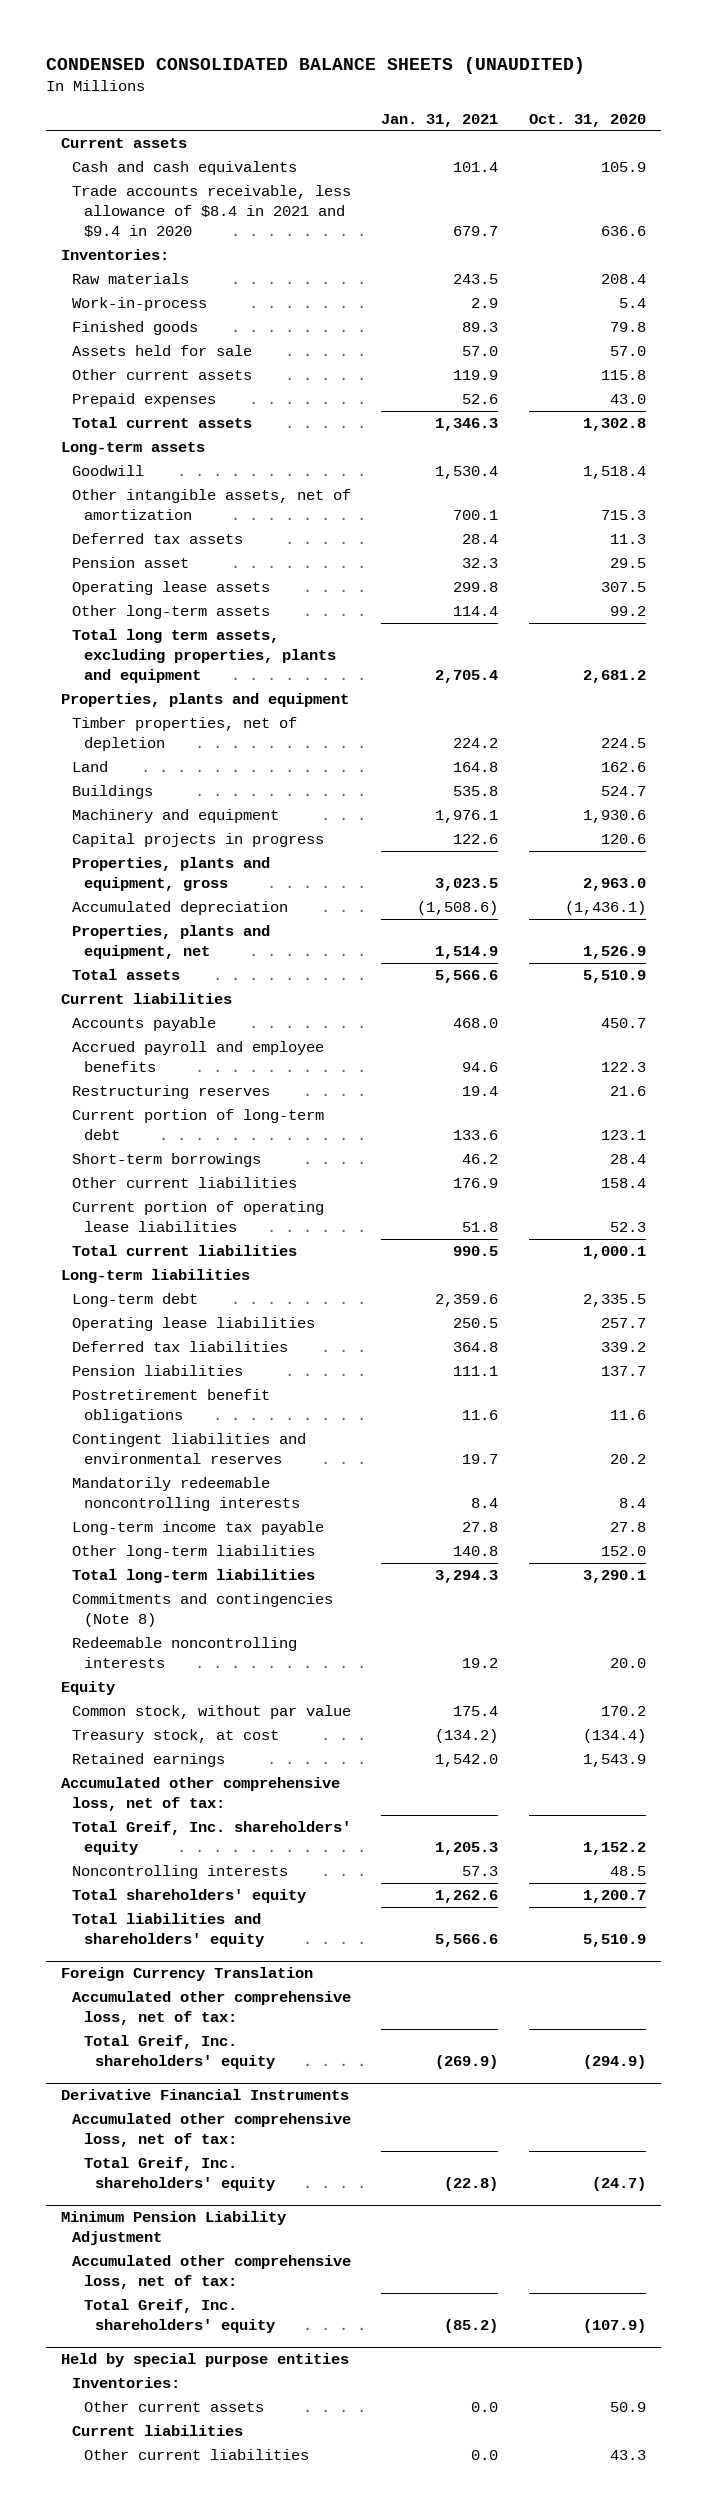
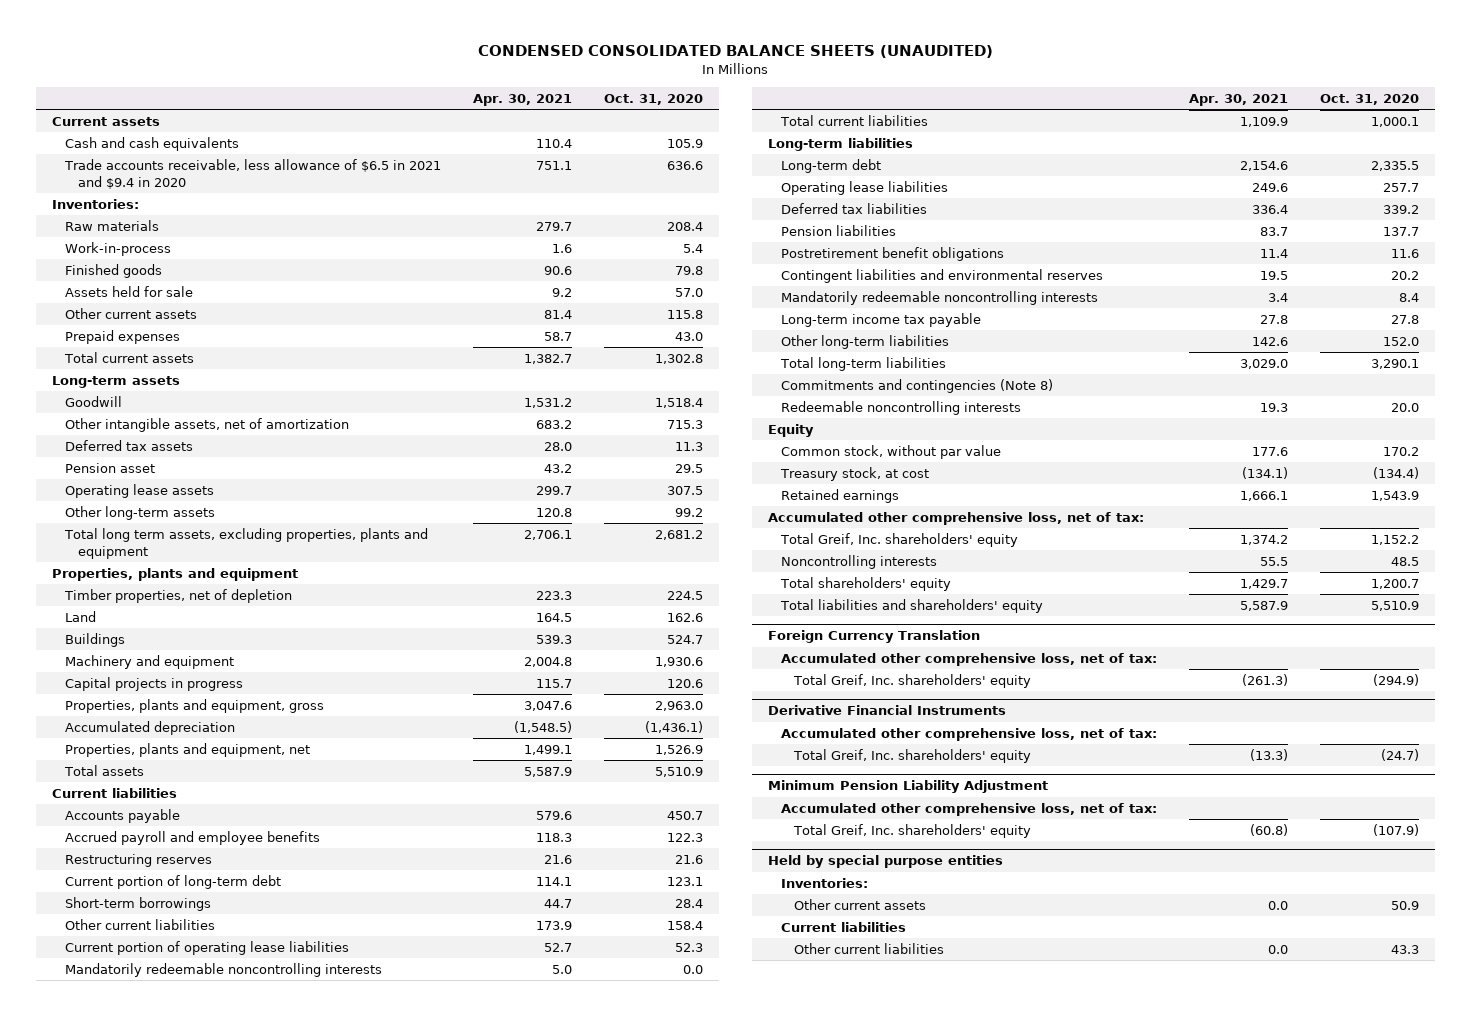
- | Jan. 31, 2021 | Oct. 31, 2020
+ | Apr. 30, 2021 | Oct. 31, 2020
- Trade accounts receivable, less allowance of $8.4 in 2021 and $9.4 in 2020 | 679.7 | 636.6
+ Trade accounts receivable, less allowance of $6.5 in 2021 and $9.4 in 2020 | 751.1 | 636.6
+ Mandatorily redeemable noncontrolling interests | 5.0 | 0.0

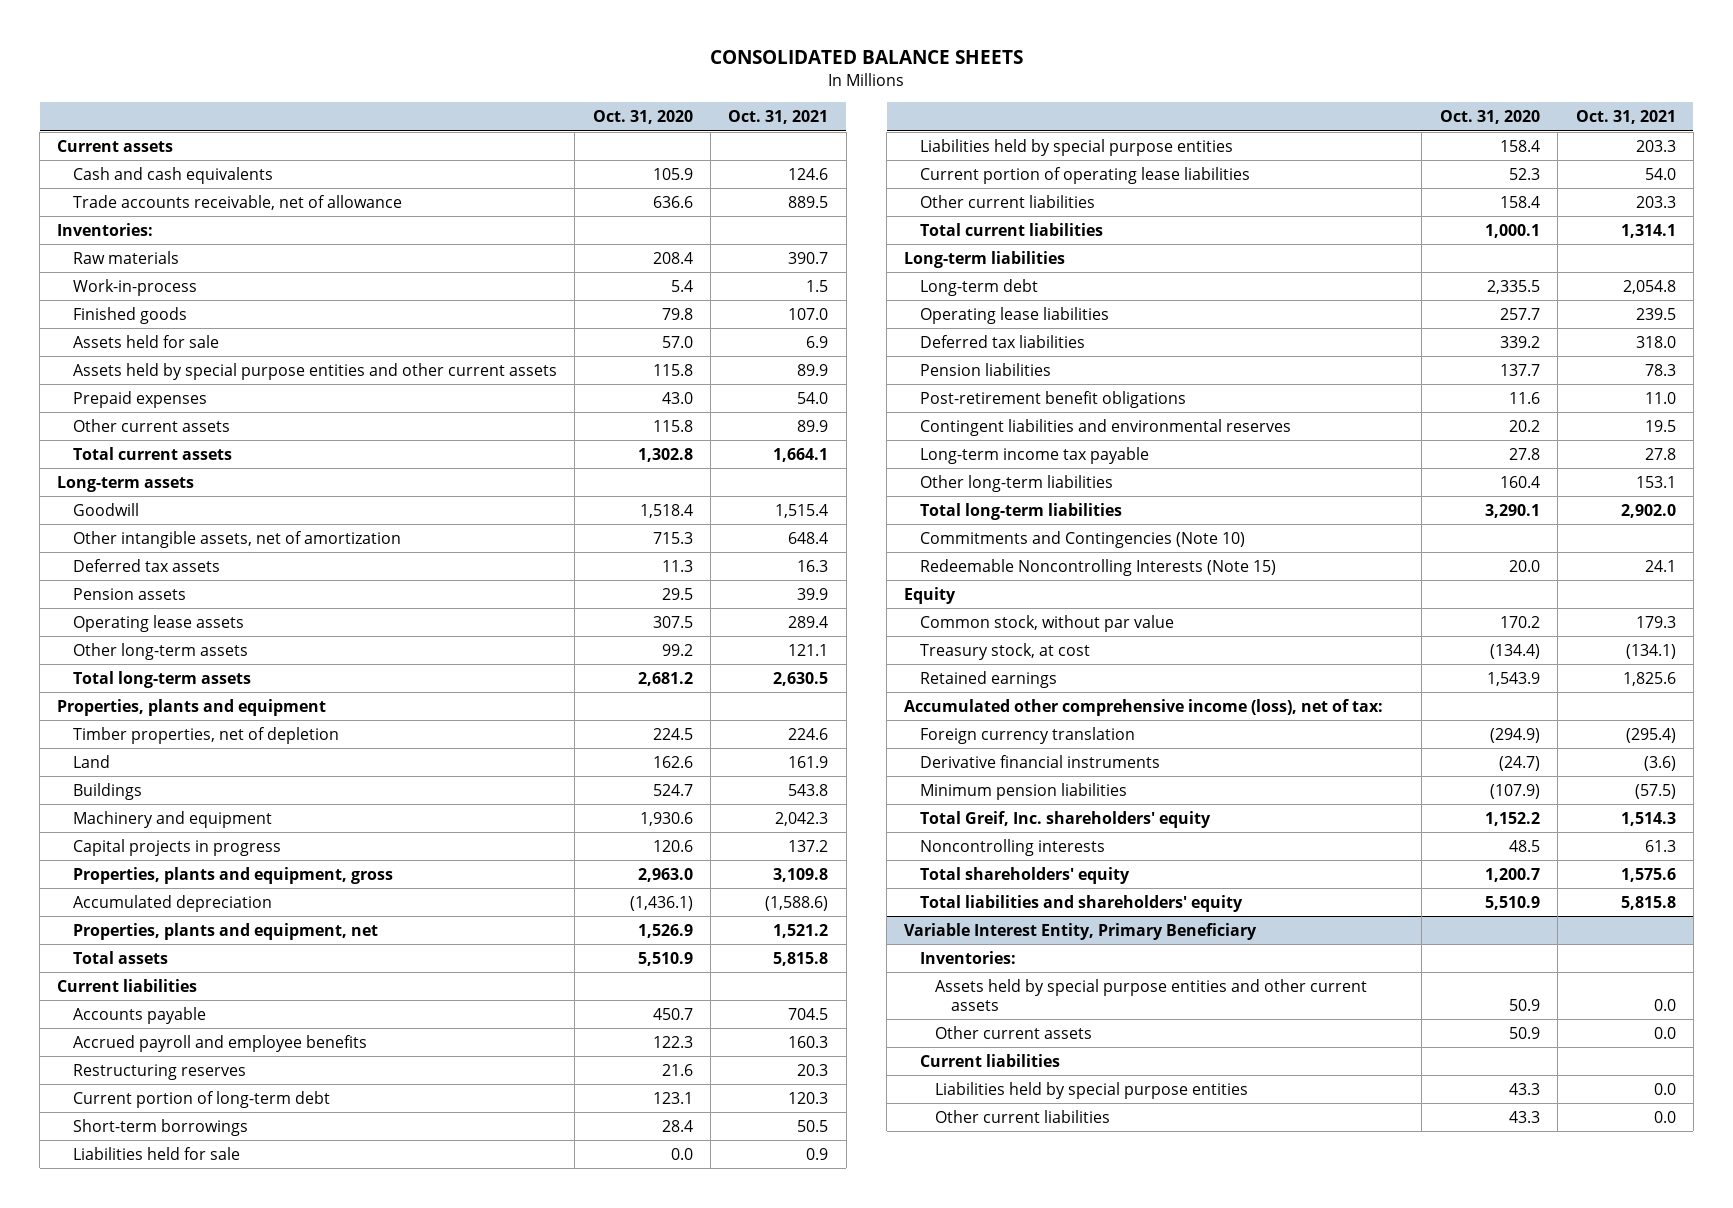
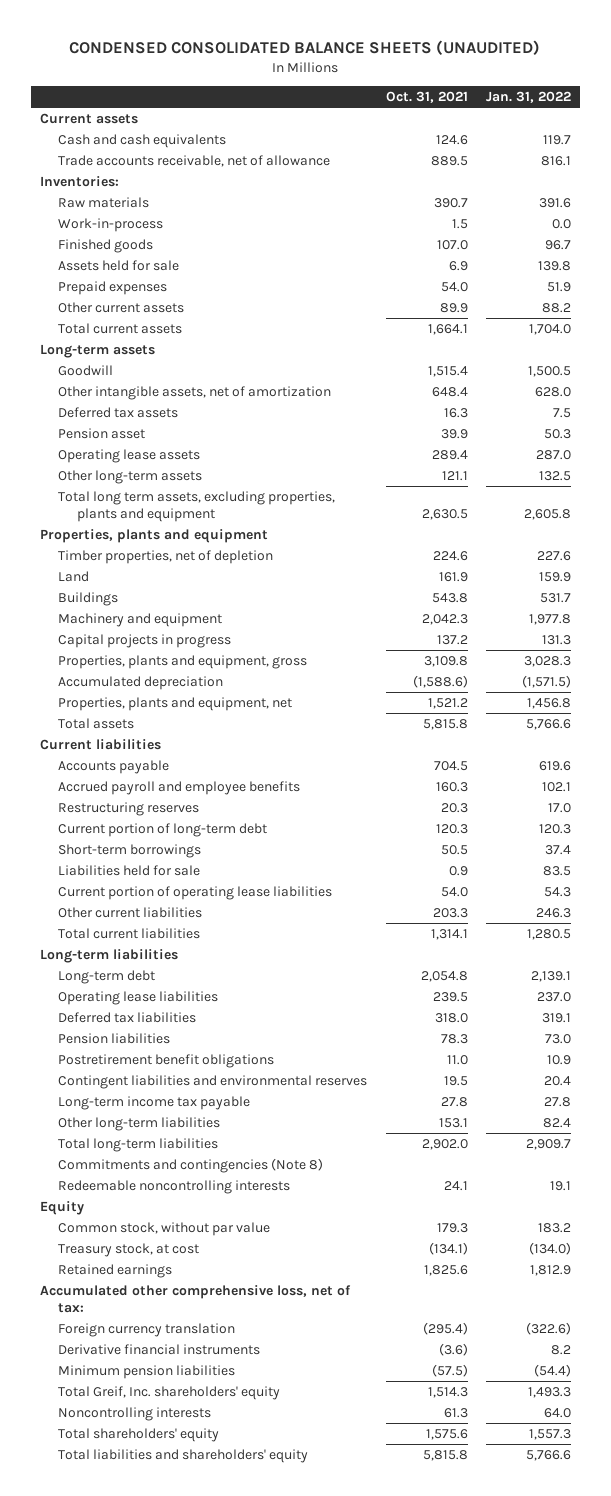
- CONSOLIDATED BALANCE SHEETS
+ CONDENSED CONSOLIDATED BALANCE SHEETS (UNAUDITED)
- | Oct. 31, 2020 | Oct. 31, 2021
+ | Oct. 31, 2021 | Jan. 31, 2022
- Assets held by special purpose entities and other current assets | 115.8 | 89.9
- Pension assets | 29.5 | 39.9
+ Pension asset | 39.9 | 50.3
- Total long-term assets | 2,681.2 | 2,630.5
+ Total long term assets, excluding properties, plants and equipment | 2,630.5 | 2,605.8
- Liabilities held by special purpose entities | 158.4 | 203.3
- Post-retirement benefit obligations | 11.6 | 11.0
+ Postretirement benefit obligations | 11.0 | 10.9
- Commitments and Contingencies (Note 10)
- Redeemable Noncontrolling Interests (Note 15) | 20.0 | 24.1
+ Commitments and contingencies (Note 8)
+ Redeemable noncontrolling interests | 24.1 | 19.1
- Accumulated other comprehensive income (loss), net of tax:
+ Accumulated other comprehensive loss, net of tax:
- Variable Interest Entity, Primary Beneficiary
- Inventories:
- Assets held by special purpose entities and other current assets | 50.9 | 0.0
- Other current assets | 50.9 | 0.0
- Current liabilities
- Liabilities held by special purpose entities | 43.3 | 0.0
- Other current liabilities | 43.3 | 0.0

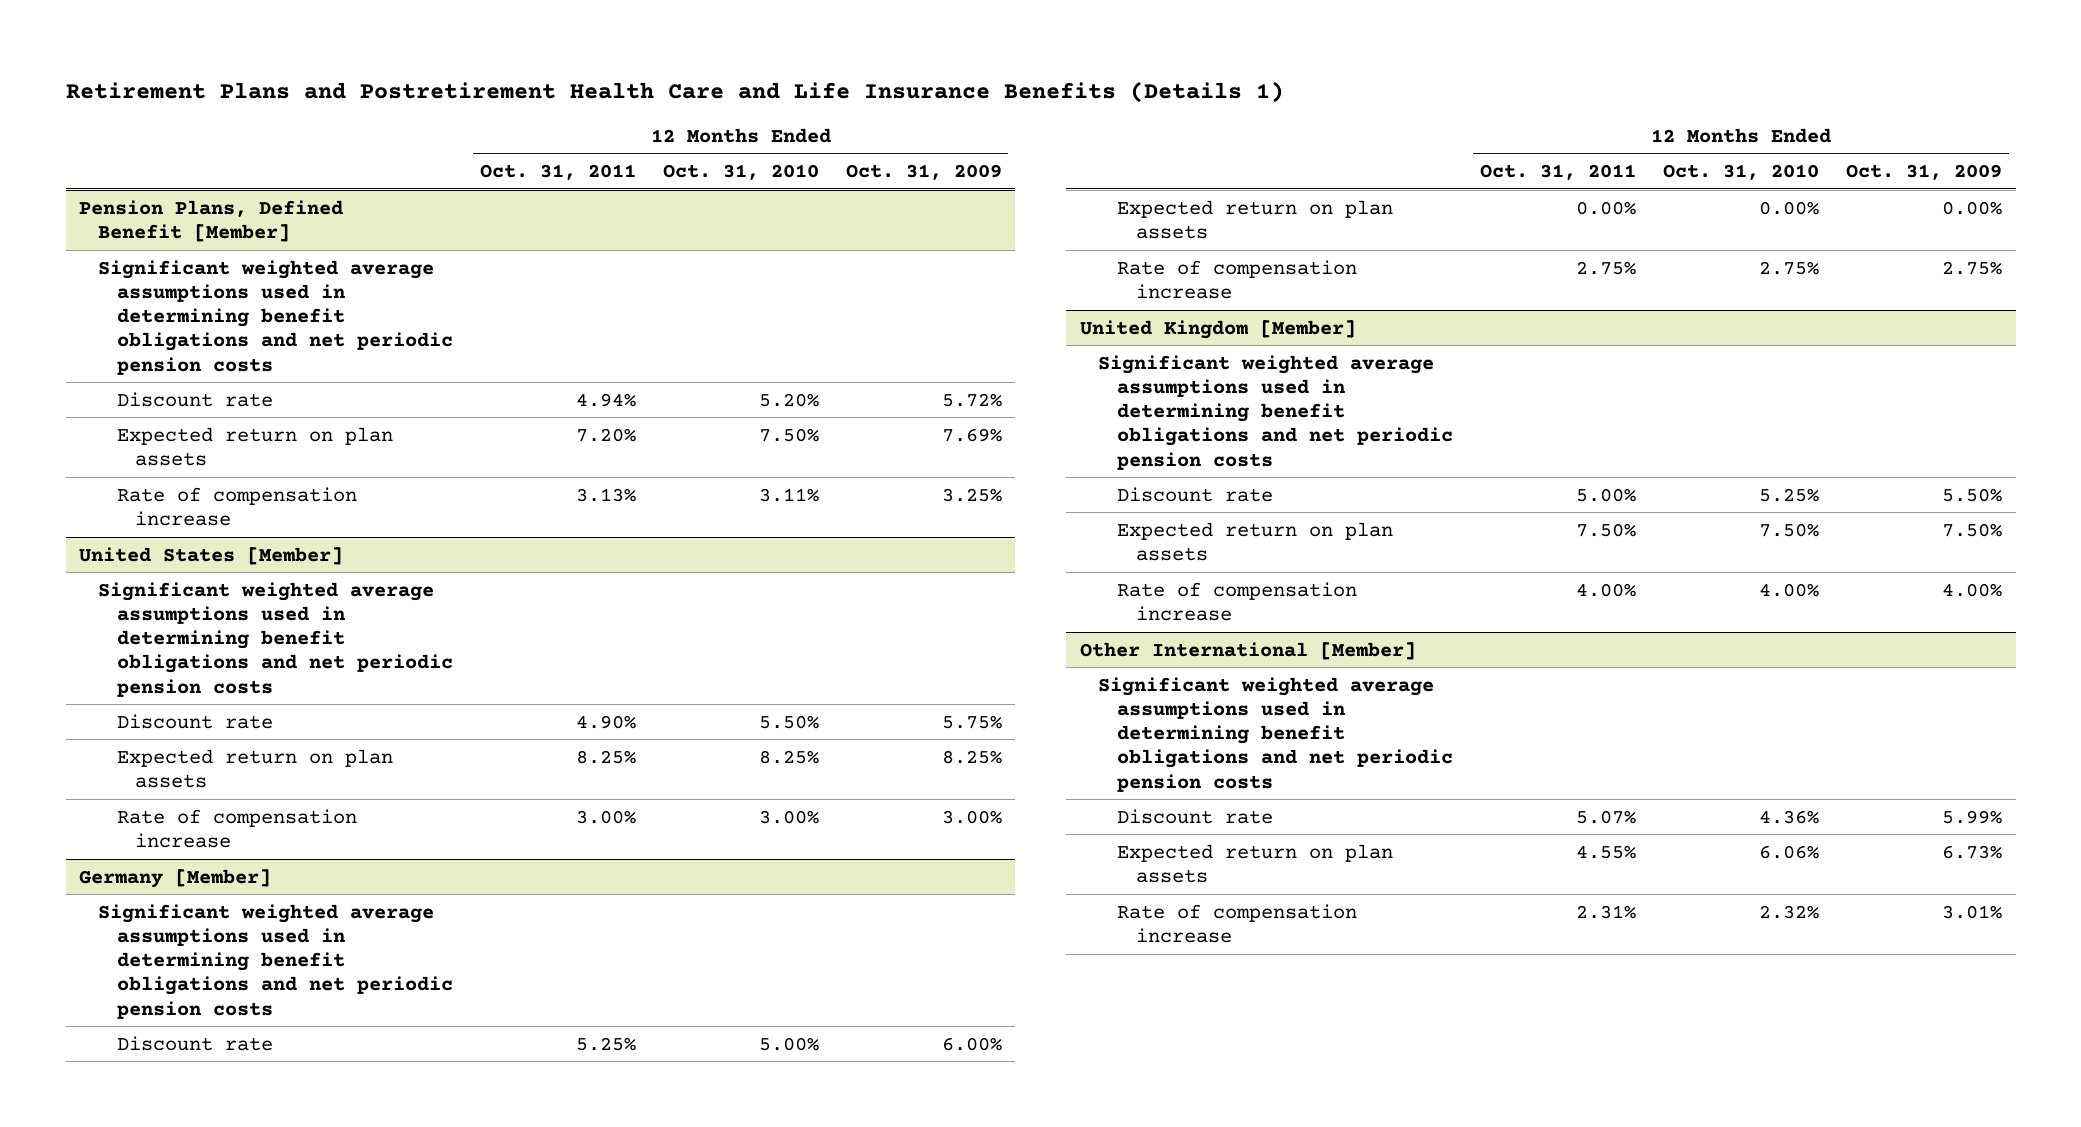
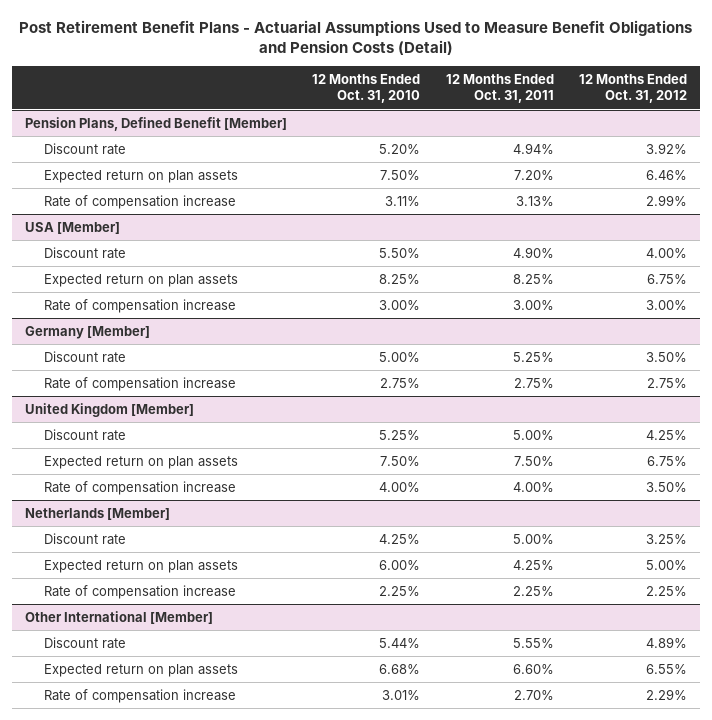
- Retirement Plans and Postretirement Health Care and Life Insurance Benefits (Details 1)
+ Post Retirement Benefit Plans - Actuarial Assumptions Used to Measure Benefit Obligations and Pension Costs (Detail)
- | 12 Months Ended Oct. 31, 2011 | 12 Months Ended Oct. 31, 2010 | 12 Months Ended Oct. 31, 2009
+ | 12 Months Ended Oct. 31, 2010 | 12 Months Ended Oct. 31, 2011 | 12 Months Ended Oct. 31, 2012
@ Pension Plans, Defined Benefit [Member]
- Significant weighted average assumptions used in determining benefit obligations and net periodic pension costs
- United States [Member]
- Significant weighted average assumptions used in determining benefit obligations and net periodic pension costs
+ USA [Member]
@ Germany [Member]
- Significant weighted average assumptions used in determining benefit obligations and net periodic pension costs
- Expected return on plan assets | 0.00% | 0.00% | 0.00%
@ United Kingdom [Member]
- Significant weighted average assumptions used in determining benefit obligations and net periodic pension costs
+ Netherlands [Member]
+ Discount rate | 4.25% | 5.00% | 3.25%
+ Expected return on plan assets | 6.00% | 4.25% | 5.00%
+ Rate of compensation increase | 2.25% | 2.25% | 2.25%
@ Other International [Member]
- Significant weighted average assumptions used in determining benefit obligations and net periodic pension costs
- Discount rate | 5.07% | 4.36% | 5.99%
- Expected return on plan assets | 4.55% | 6.06% | 6.73%
- Rate of compensation increase | 2.31% | 2.32% | 3.01%
+ Discount rate | 5.44% | 5.55% | 4.89%
+ Expected return on plan assets | 6.68% | 6.60% | 6.55%
+ Rate of compensation increase | 3.01% | 2.70% | 2.29%

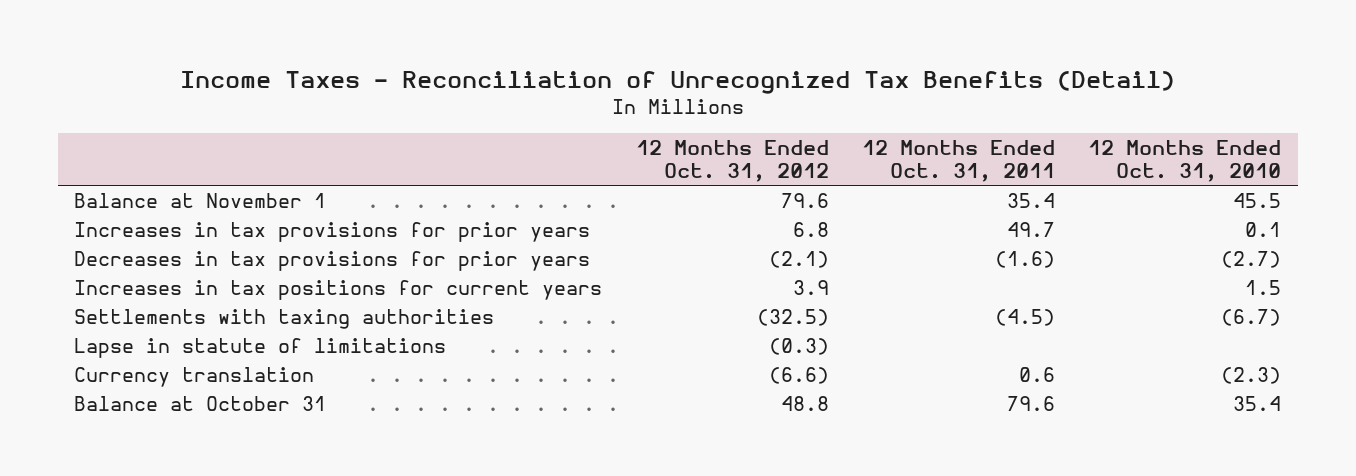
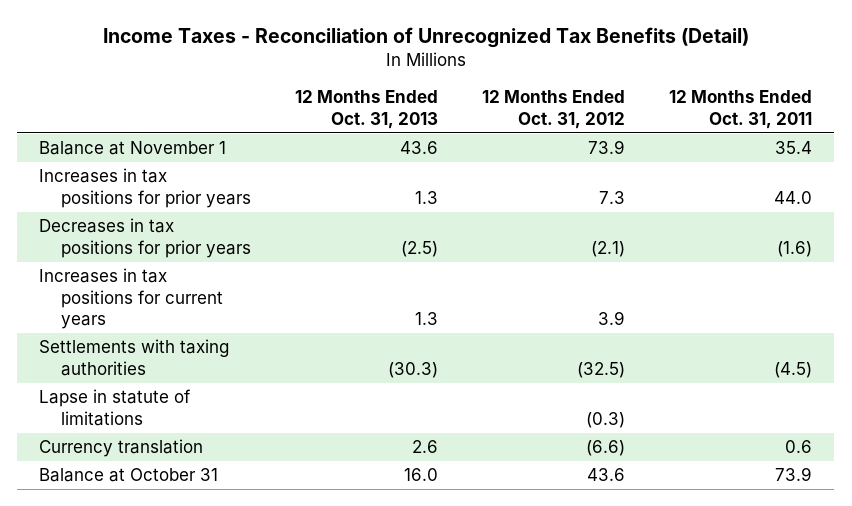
- | 12 Months Ended Oct. 31, 2012 | 12 Months Ended Oct. 31, 2011 | 12 Months Ended Oct. 31, 2010
+ | 12 Months Ended Oct. 31, 2013 | 12 Months Ended Oct. 31, 2012 | 12 Months Ended Oct. 31, 2011
- Balance at November 1 | 79.6 | 35.4 | 45.5
- Increases in tax provisions for prior years | 6.8 | 49.7 | 0.1
- Decreases in tax provisions for prior years | (2.1) | (1.6) | (2.7)
+ Balance at November 1 | 43.6 | 73.9 | 35.4
+ Increases in tax positions for prior years | 1.3 | 7.3 | 44.0
+ Decreases in tax positions for prior years | (2.5) | (2.1) | (1.6)
- Balance at October 31 | 48.8 | 79.6 | 35.4
+ Balance at October 31 | 16.0 | 43.6 | 73.9

